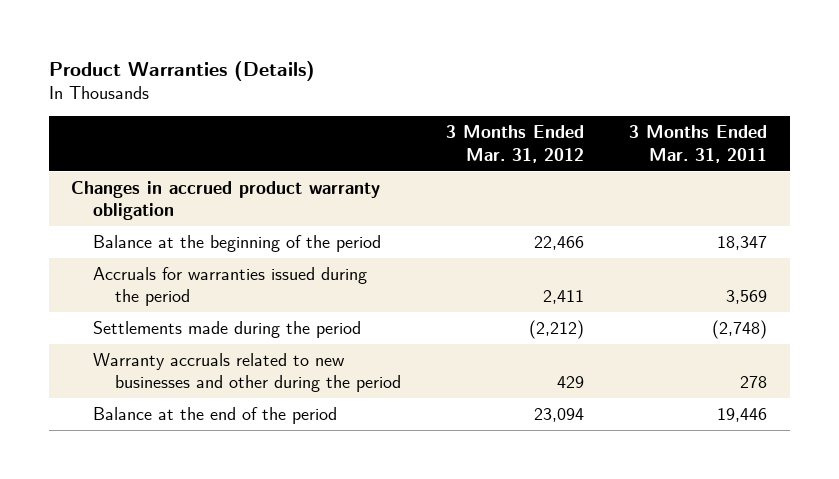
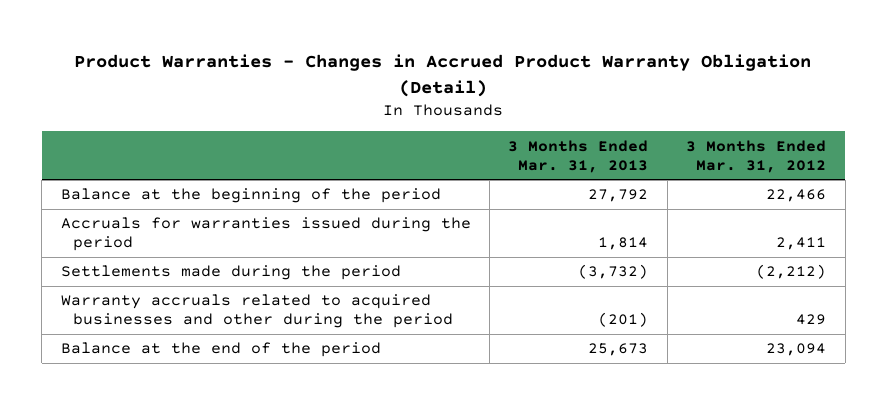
- Product Warranties (Details)
+ Product Warranties - Changes in Accrued Product Warranty Obligation (Detail)
- | 3 Months Ended Mar. 31, 2012 | 3 Months Ended Mar. 31, 2011
+ | 3 Months Ended Mar. 31, 2013 | 3 Months Ended Mar. 31, 2012
- Changes in accrued product warranty obligation
- Warranty accruals related to new businesses and other during the period | 429 | 278
+ Warranty accruals related to acquired businesses and other during the period | (201) | 429

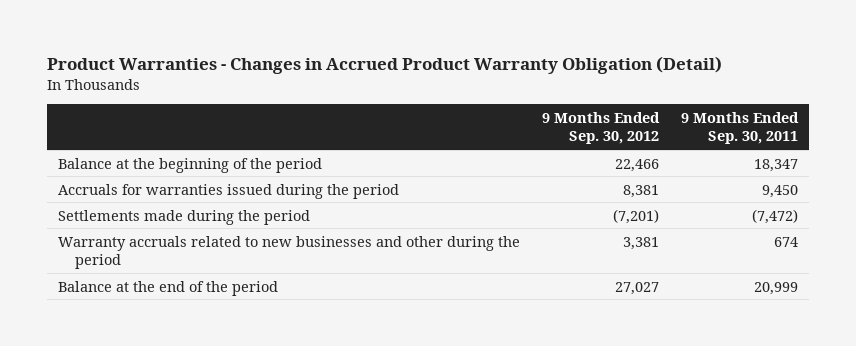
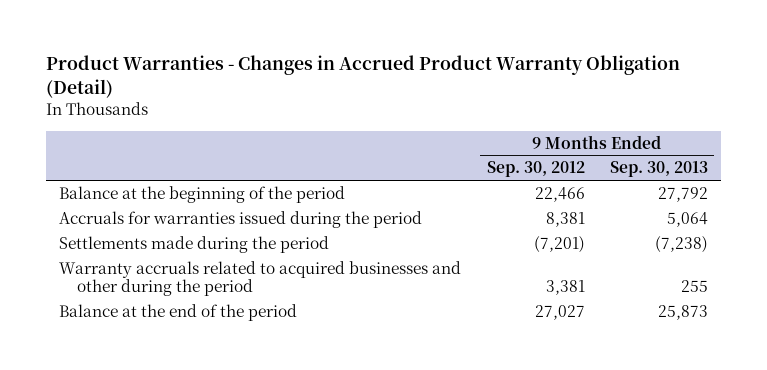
- | 9 Months Ended Sep. 30, 2012 | 9 Months Ended Sep. 30, 2011
+ | 9 Months Ended Sep. 30, 2012 | 9 Months Ended Sep. 30, 2013
- Warranty accruals related to new businesses and other during the period | 3,381 | 674
+ Warranty accruals related to acquired businesses and other during the period | 3,381 | 255

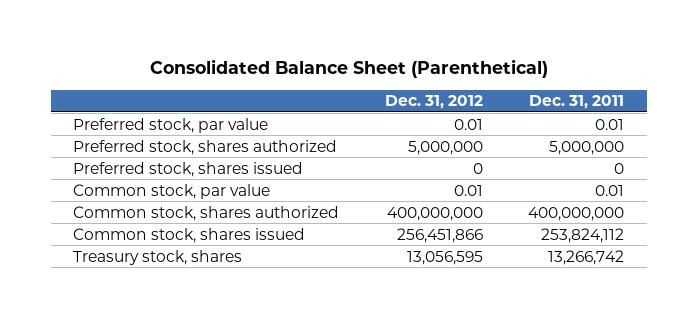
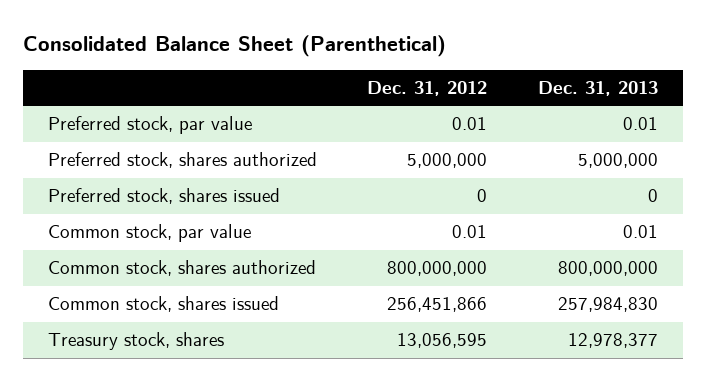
- | Dec. 31, 2012 | Dec. 31, 2011
+ | Dec. 31, 2012 | Dec. 31, 2013
- Common stock, shares authorized | 400,000,000 | 400,000,000
+ Common stock, shares authorized | 800,000,000 | 800,000,000

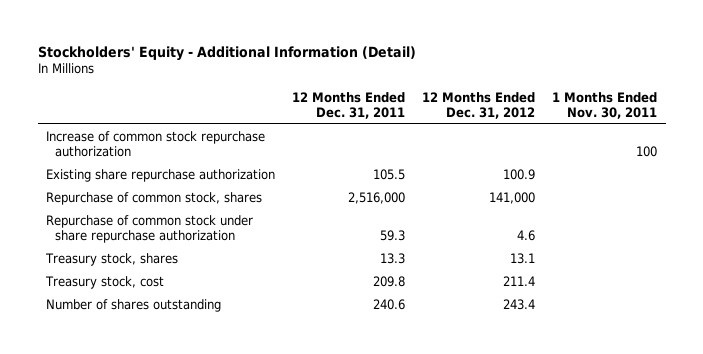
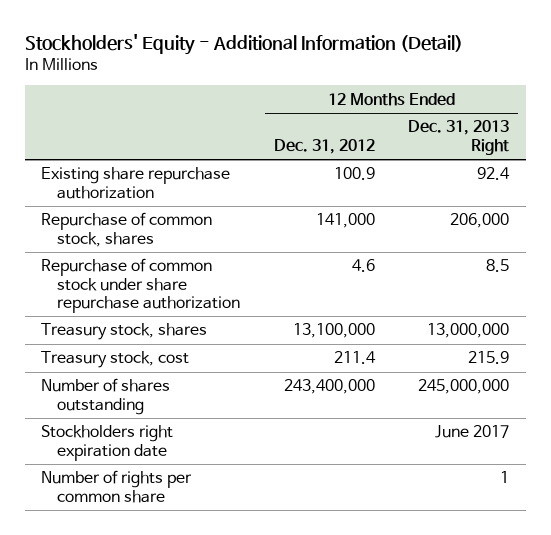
- | 12 Months Ended Dec. 31, 2011 | 12 Months Ended Dec. 31, 2012 | 1 Months Ended Nov. 30, 2011
+ | 12 Months Ended Dec. 31, 2012 | 12 Months Ended Dec. 31, 2013 Right
- Increase of common stock repurchase authorization | | | 100
- Treasury stock, shares | 13.3 | 13.1 |
+ Treasury stock, shares | 13,100,000 | 13,000,000
- Number of shares outstanding | 240.6 | 243.4 |
+ Number of shares outstanding | 243,400,000 | 245,000,000
+ Stockholders right expiration date | | June 2017
+ Number of rights per common share | | 1

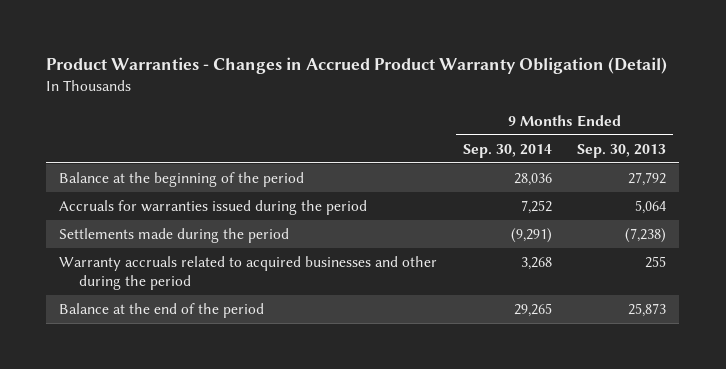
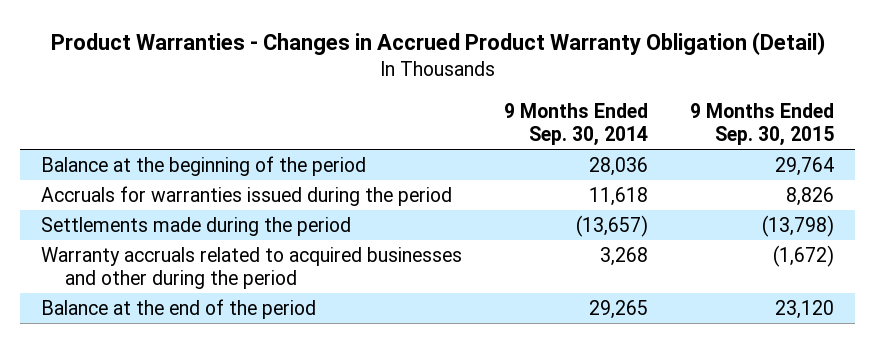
- | 9 Months Ended Sep. 30, 2014 | 9 Months Ended Sep. 30, 2013
+ | 9 Months Ended Sep. 30, 2014 | 9 Months Ended Sep. 30, 2015
- Accruals for warranties issued during the period | 7,252 | 5,064
- Settlements made during the period | (9,291) | (7,238)
+ Accruals for warranties issued during the period | 11,618 | 8,826
+ Settlements made during the period | (13,657) | (13,798)

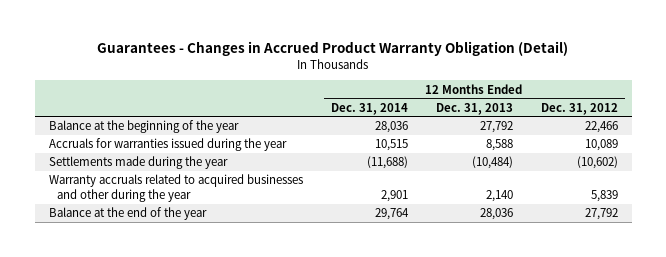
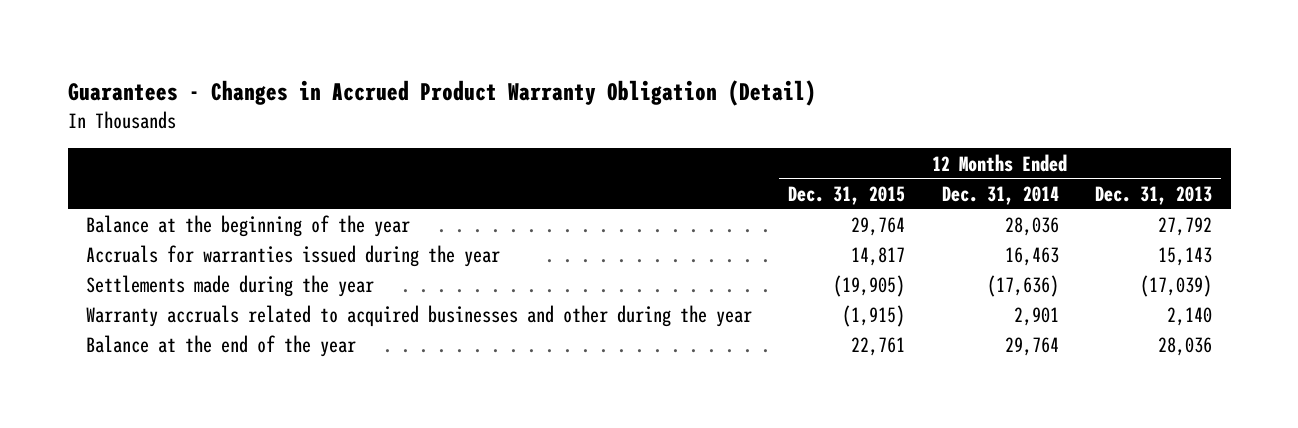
- | 12 Months Ended Dec. 31, 2014 | 12 Months Ended Dec. 31, 2013 | 12 Months Ended Dec. 31, 2012
+ | 12 Months Ended Dec. 31, 2015 | 12 Months Ended Dec. 31, 2014 | 12 Months Ended Dec. 31, 2013
- Accruals for warranties issued during the year | 10,515 | 8,588 | 10,089
- Settlements made during the year | (11,688) | (10,484) | (10,602)
+ Accruals for warranties issued during the year | 14,817 | 16,463 | 15,143
+ Settlements made during the year | (19,905) | (17,636) | (17,039)

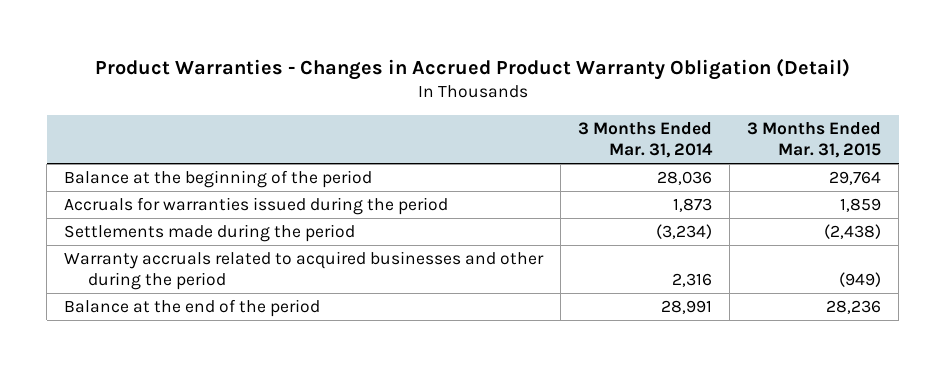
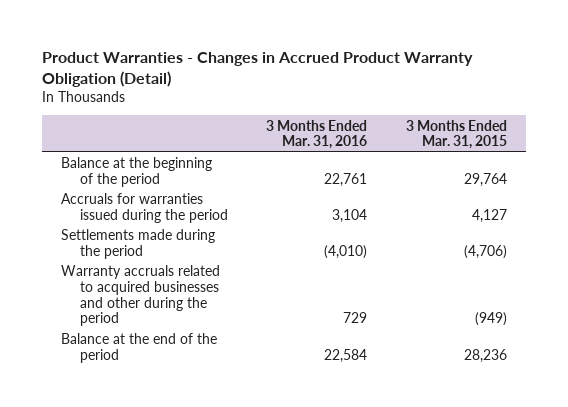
- | 3 Months Ended Mar. 31, 2014 | 3 Months Ended Mar. 31, 2015
+ | 3 Months Ended Mar. 31, 2016 | 3 Months Ended Mar. 31, 2015
- Accruals for warranties issued during the period | 1,873 | 1,859
- Settlements made during the period | (3,234) | (2,438)
+ Accruals for warranties issued during the period | 3,104 | 4,127
+ Settlements made during the period | (4,010) | (4,706)

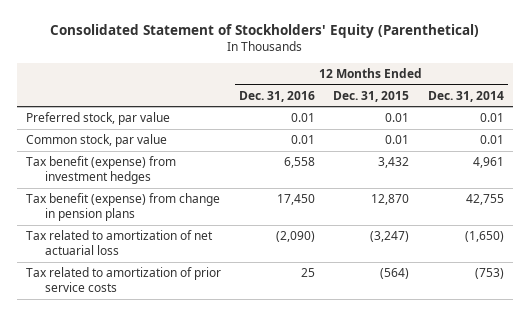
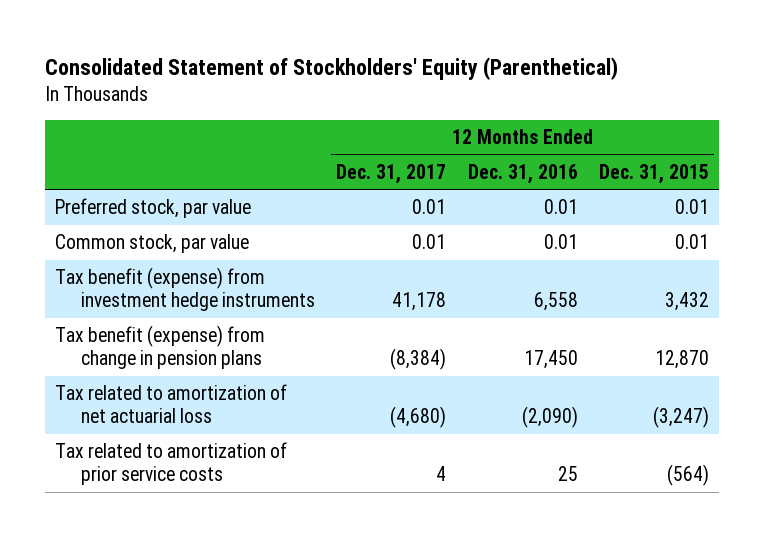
- | 12 Months Ended Dec. 31, 2016 | 12 Months Ended Dec. 31, 2015 | 12 Months Ended Dec. 31, 2014
+ | 12 Months Ended Dec. 31, 2017 | 12 Months Ended Dec. 31, 2016 | 12 Months Ended Dec. 31, 2015
- Tax benefit (expense) from investment hedges | 6,558 | 3,432 | 4,961
+ Tax benefit (expense) from investment hedge instruments | 41,178 | 6,558 | 3,432

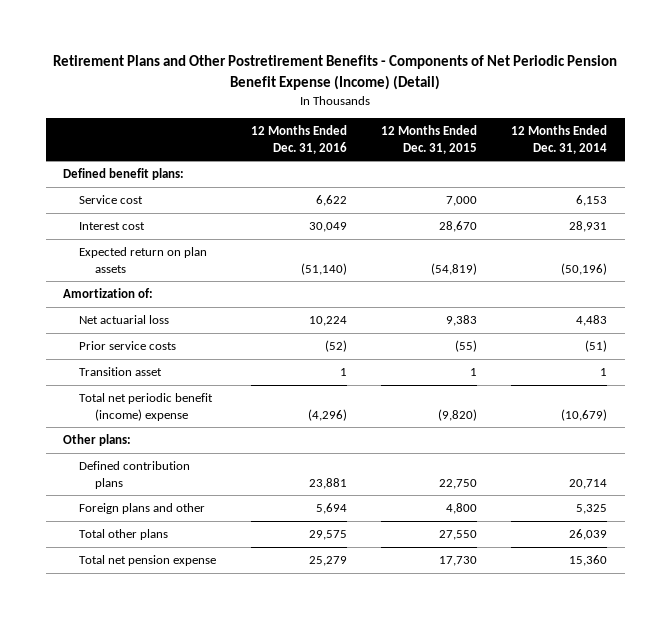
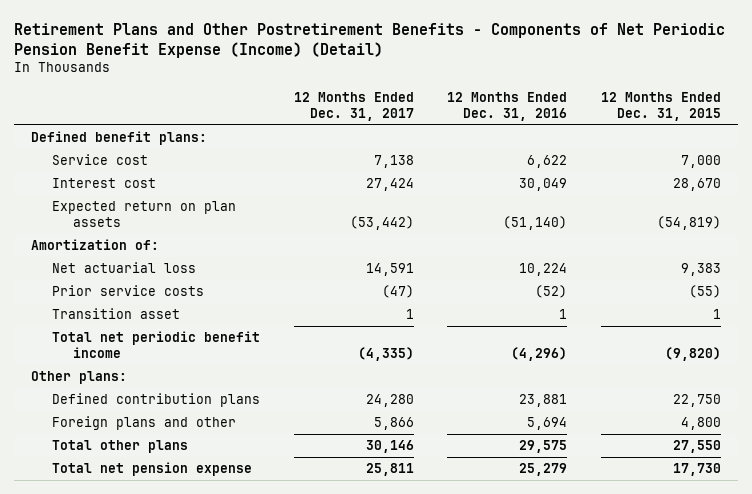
- | 12 Months Ended Dec. 31, 2016 | 12 Months Ended Dec. 31, 2015 | 12 Months Ended Dec. 31, 2014
+ | 12 Months Ended Dec. 31, 2017 | 12 Months Ended Dec. 31, 2016 | 12 Months Ended Dec. 31, 2015
- Total net periodic benefit (income) expense | (4,296) | (9,820) | (10,679)
+ Total net periodic benefit income | (4,335) | (4,296) | (9,820)

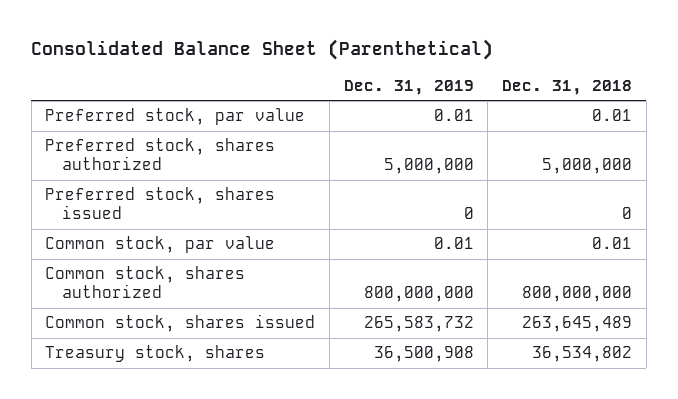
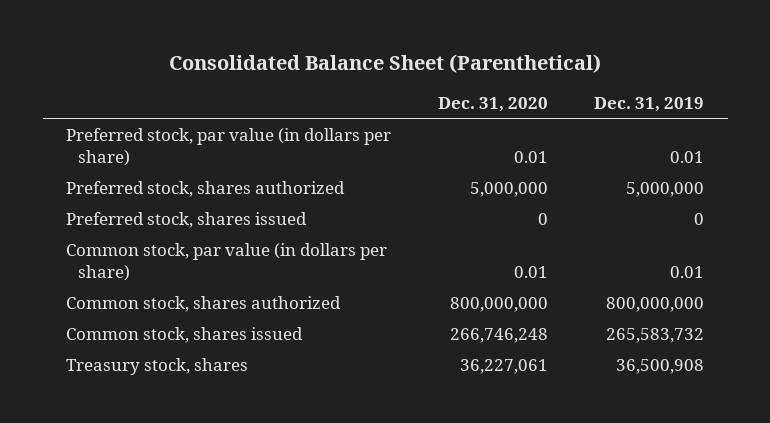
- | Dec. 31, 2019 | Dec. 31, 2018
+ | Dec. 31, 2020 | Dec. 31, 2019
- Preferred stock, par value | 0.01 | 0.01
+ Preferred stock, par value (in dollars per share) | 0.01 | 0.01
- Common stock, par value | 0.01 | 0.01
+ Common stock, par value (in dollars per share) | 0.01 | 0.01

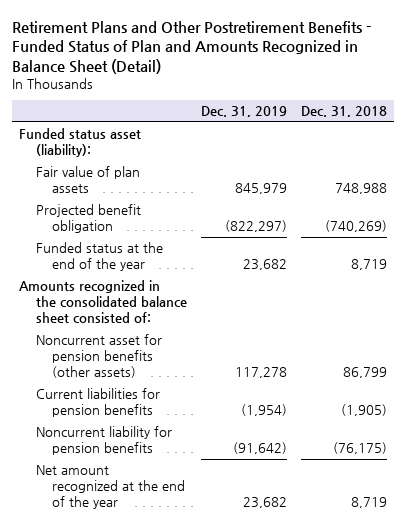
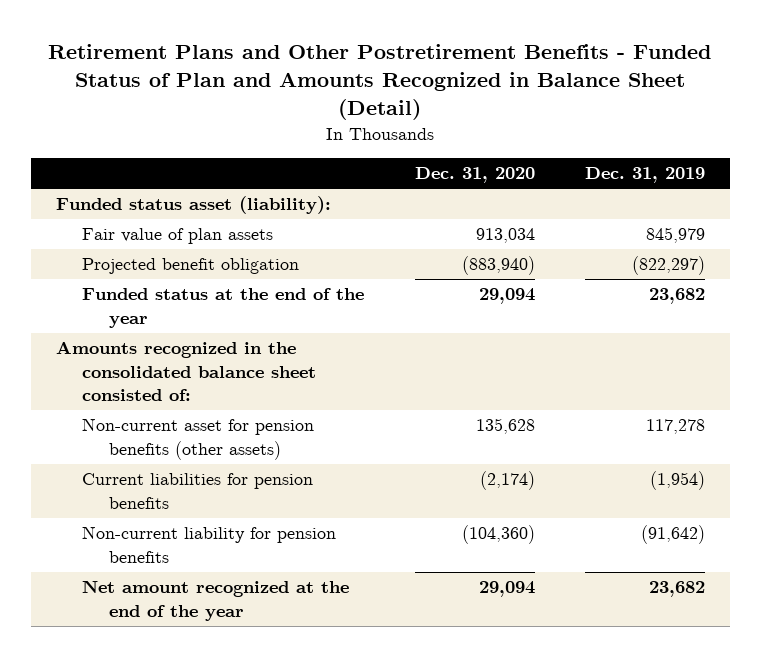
- | Dec. 31, 2019 | Dec. 31, 2018
+ | Dec. 31, 2020 | Dec. 31, 2019
- Noncurrent asset for pension benefits (other assets) | 117,278 | 86,799
+ Non-current asset for pension benefits (other assets) | 135,628 | 117,278
- Noncurrent liability for pension benefits | (91,642) | (76,175)
+ Non-current liability for pension benefits | (104,360) | (91,642)

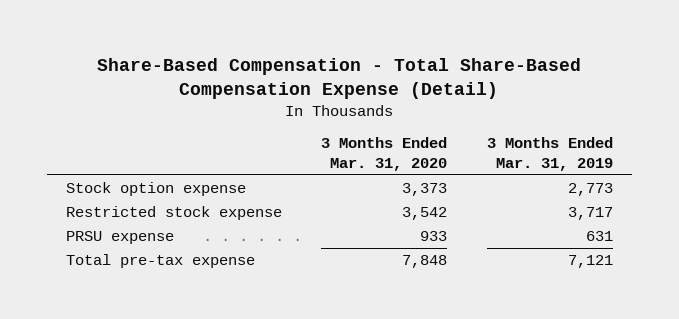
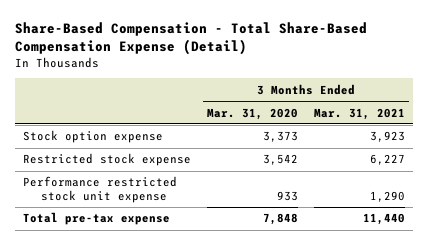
- | 3 Months Ended Mar. 31, 2020 | 3 Months Ended Mar. 31, 2019
+ | 3 Months Ended Mar. 31, 2020 | 3 Months Ended Mar. 31, 2021
- PRSU expense | 933 | 631
+ Performance restricted stock unit expense | 933 | 1,290

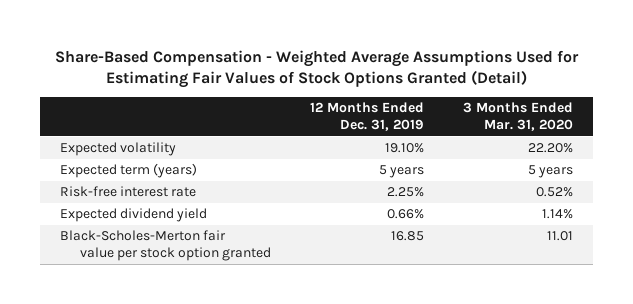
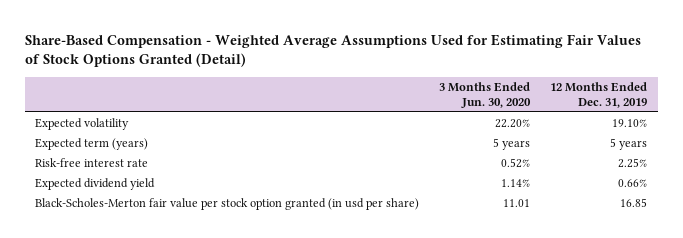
- | 12 Months Ended Dec. 31, 2019 | 3 Months Ended Mar. 31, 2020
+ | 3 Months Ended Jun. 30, 2020 | 12 Months Ended Dec. 31, 2019
- Black-Scholes-Merton fair value per stock option granted | 16.85 | 11.01
+ Black-Scholes-Merton fair value per stock option granted (in usd per share) | 11.01 | 16.85

